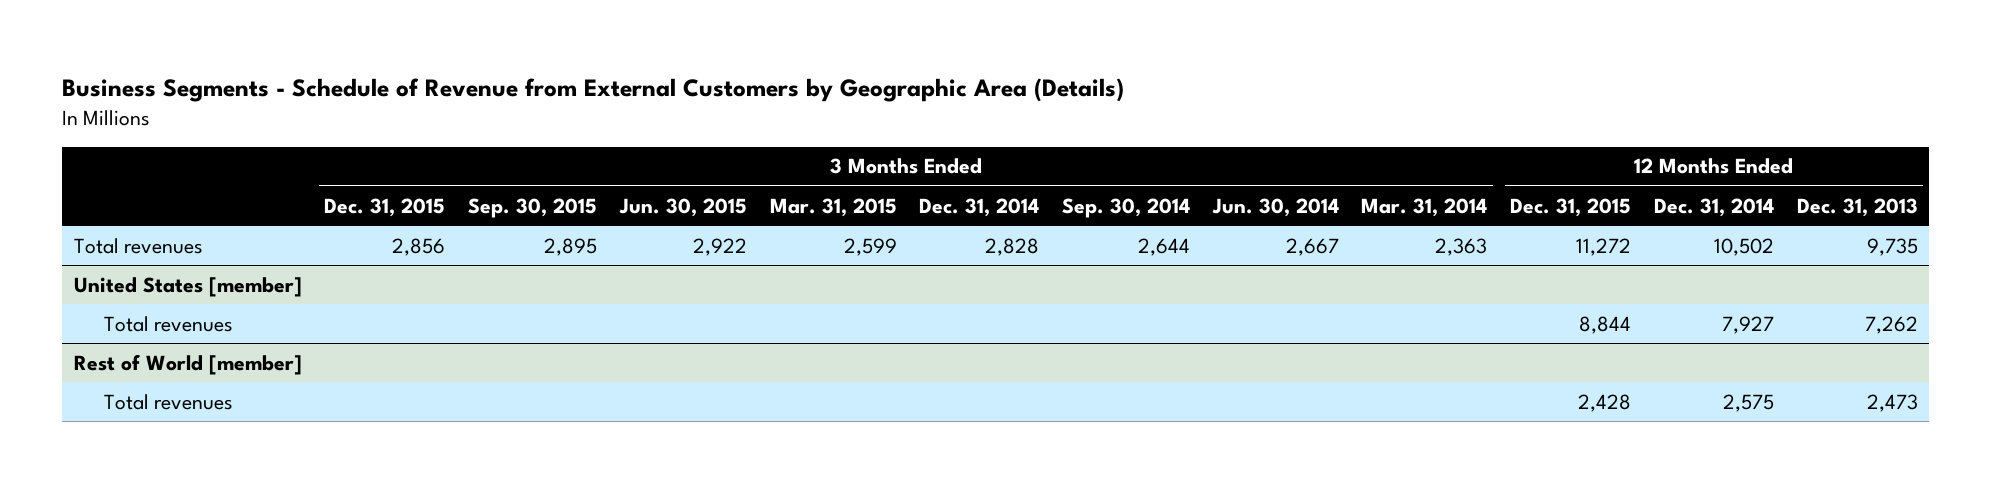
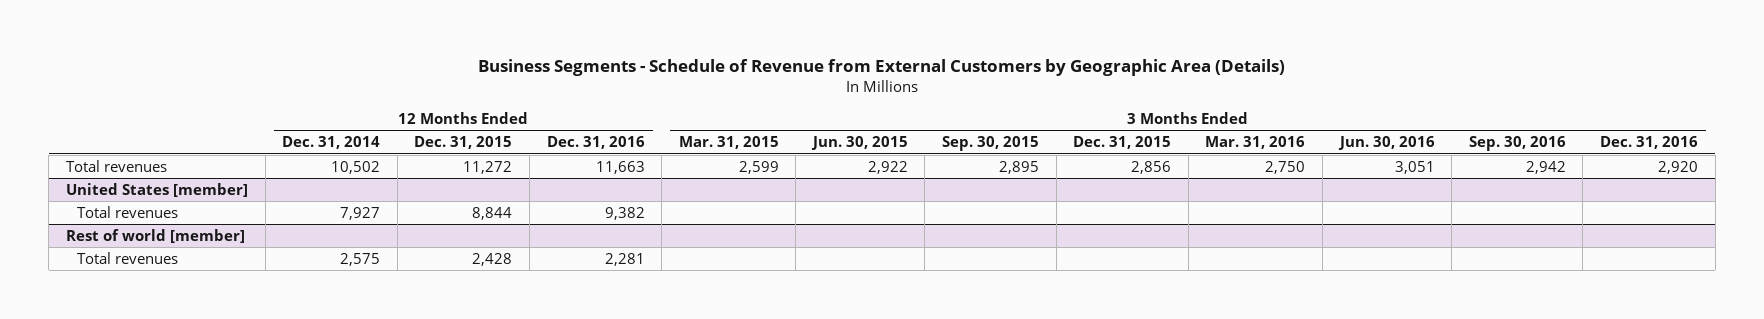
- | 3 Months Ended Dec. 31, 2015 | 3 Months Ended Sep. 30, 2015 | 3 Months Ended Jun. 30, 2015 | 3 Months Ended Mar. 31, 2015 | 3 Months Ended Dec. 31, 2014 | 3 Months Ended Sep. 30, 2014 | 3 Months Ended Jun. 30, 2014 | 3 Months Ended Mar. 31, 2014 | 12 Months Ended Dec. 31, 2015 | 12 Months Ended Dec. 31, 2014 | 12 Months Ended Dec. 31, 2013
+ | 12 Months Ended Dec. 31, 2014 | 12 Months Ended Dec. 31, 2015 | 12 Months Ended Dec. 31, 2016 | 3 Months Ended Mar. 31, 2015 | 3 Months Ended Jun. 30, 2015 | 3 Months Ended Sep. 30, 2015 | 3 Months Ended Dec. 31, 2015 | 3 Months Ended Mar. 31, 2016 | 3 Months Ended Jun. 30, 2016 | 3 Months Ended Sep. 30, 2016 | 3 Months Ended Dec. 31, 2016
- Rest of World [member]
+ Rest of world [member]

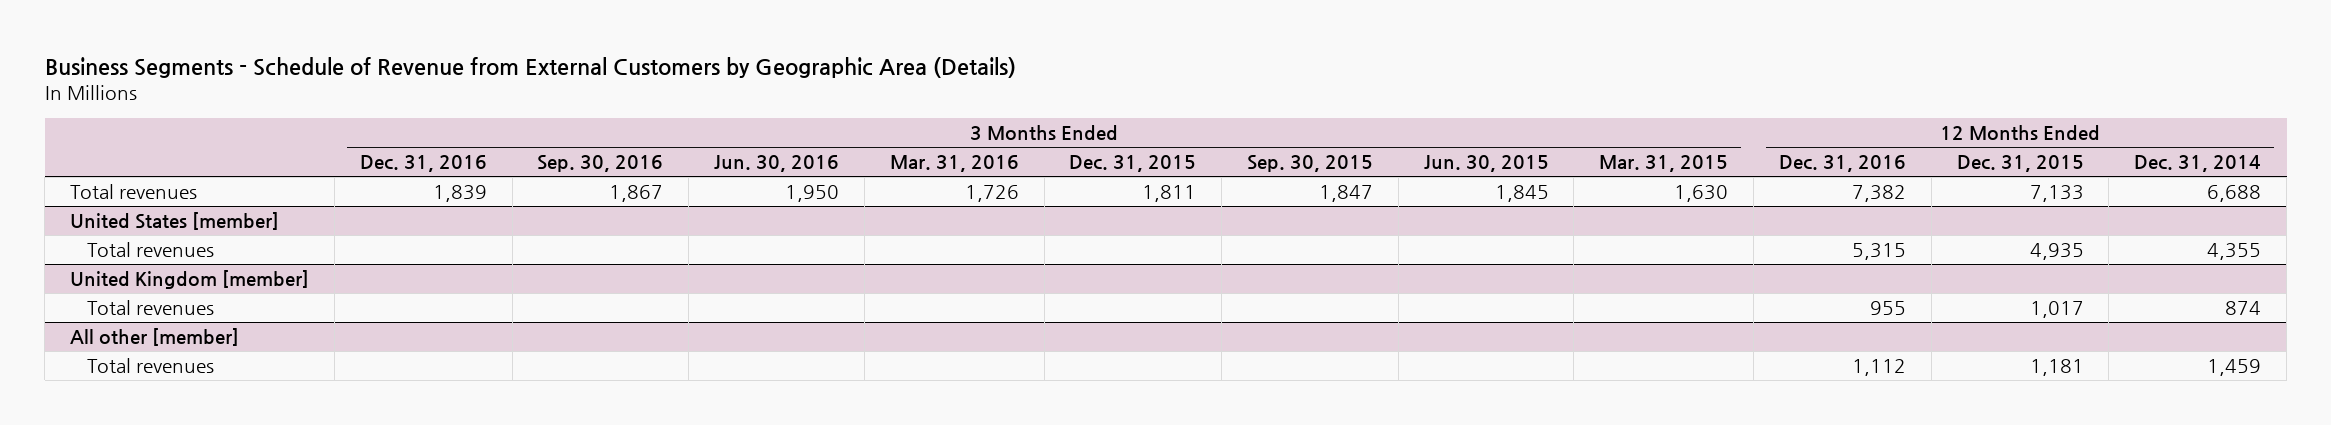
- | 12 Months Ended Dec. 31, 2014 | 12 Months Ended Dec. 31, 2015 | 12 Months Ended Dec. 31, 2016 | 3 Months Ended Mar. 31, 2015 | 3 Months Ended Jun. 30, 2015 | 3 Months Ended Sep. 30, 2015 | 3 Months Ended Dec. 31, 2015 | 3 Months Ended Mar. 31, 2016 | 3 Months Ended Jun. 30, 2016 | 3 Months Ended Sep. 30, 2016 | 3 Months Ended Dec. 31, 2016
+ | 3 Months Ended Dec. 31, 2016 | 3 Months Ended Sep. 30, 2016 | 3 Months Ended Jun. 30, 2016 | 3 Months Ended Mar. 31, 2016 | 3 Months Ended Dec. 31, 2015 | 3 Months Ended Sep. 30, 2015 | 3 Months Ended Jun. 30, 2015 | 3 Months Ended Mar. 31, 2015 | 12 Months Ended Dec. 31, 2016 | 12 Months Ended Dec. 31, 2015 | 12 Months Ended Dec. 31, 2014
- Total revenues | 10,502 | 11,272 | 11,663 | 2,599 | 2,922 | 2,895 | 2,856 | 2,750 | 3,051 | 2,942 | 2,920
+ Total revenues | 1,839 | 1,867 | 1,950 | 1,726 | 1,811 | 1,847 | 1,845 | 1,630 | 7,382 | 7,133 | 6,688
@ United States [member]
- Total revenues | 7,927 | 8,844 | 9,382 | | | | | | | |
- Rest of world [member]
- Total revenues | 2,575 | 2,428 | 2,281 | | | | | | | |
@ United States [member]
+ Total revenues | | | | | | | | | 5,315 | 4,935 | 4,355
+ United Kingdom [member]
+ Total revenues | | | | | | | | | 955 | 1,017 | 874
+ All other [member]
+ Total revenues | | | | | | | | | 1,112 | 1,181 | 1,459

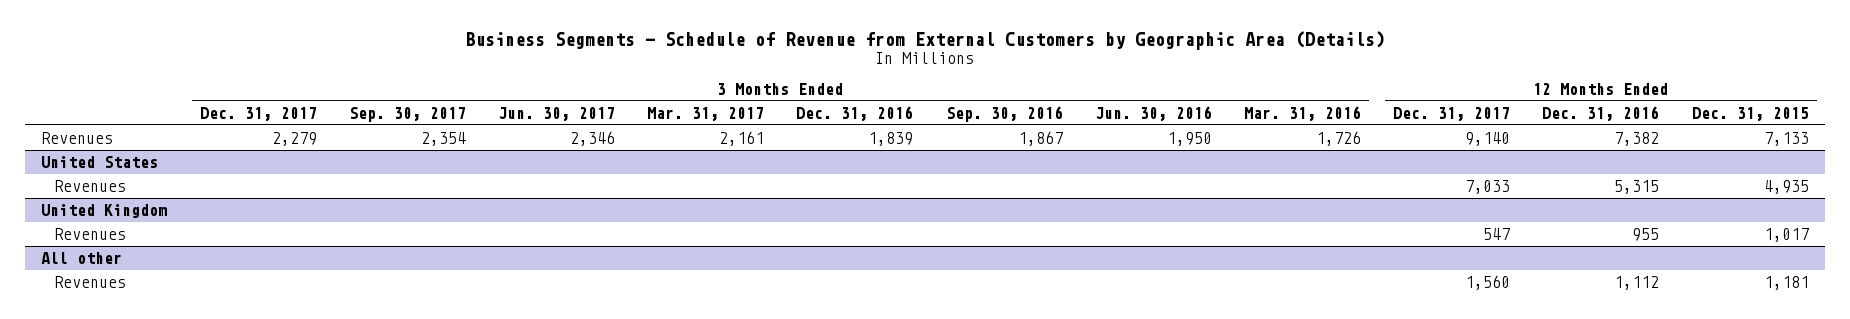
- | 3 Months Ended Dec. 31, 2016 | 3 Months Ended Sep. 30, 2016 | 3 Months Ended Jun. 30, 2016 | 3 Months Ended Mar. 31, 2016 | 3 Months Ended Dec. 31, 2015 | 3 Months Ended Sep. 30, 2015 | 3 Months Ended Jun. 30, 2015 | 3 Months Ended Mar. 31, 2015 | 12 Months Ended Dec. 31, 2016 | 12 Months Ended Dec. 31, 2015 | 12 Months Ended Dec. 31, 2014
+ | 3 Months Ended Dec. 31, 2017 | 3 Months Ended Sep. 30, 2017 | 3 Months Ended Jun. 30, 2017 | 3 Months Ended Mar. 31, 2017 | 3 Months Ended Dec. 31, 2016 | 3 Months Ended Sep. 30, 2016 | 3 Months Ended Jun. 30, 2016 | 3 Months Ended Mar. 31, 2016 | 12 Months Ended Dec. 31, 2017 | 12 Months Ended Dec. 31, 2016 | 12 Months Ended Dec. 31, 2015
- Total revenues | 1,839 | 1,867 | 1,950 | 1,726 | 1,811 | 1,847 | 1,845 | 1,630 | 7,382 | 7,133 | 6,688
- United States [member]
- Total revenues | | | | | | | | | 5,315 | 4,935 | 4,355
- United Kingdom [member]
- Total revenues | | | | | | | | | 955 | 1,017 | 874
- All other [member]
- Total revenues | | | | | | | | | 1,112 | 1,181 | 1,459
+ Revenues | 2,279 | 2,354 | 2,346 | 2,161 | 1,839 | 1,867 | 1,950 | 1,726 | 9,140 | 7,382 | 7,133
+ United States
+ Revenues | | | | | | | | | 7,033 | 5,315 | 4,935
+ United Kingdom
+ Revenues | | | | | | | | | 547 | 955 | 1,017
+ All other
+ Revenues | | | | | | | | | 1,560 | 1,112 | 1,181

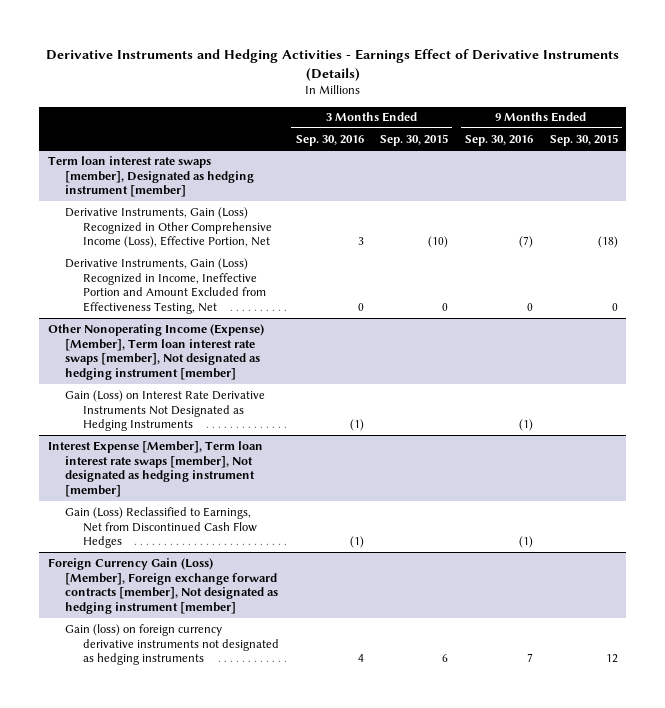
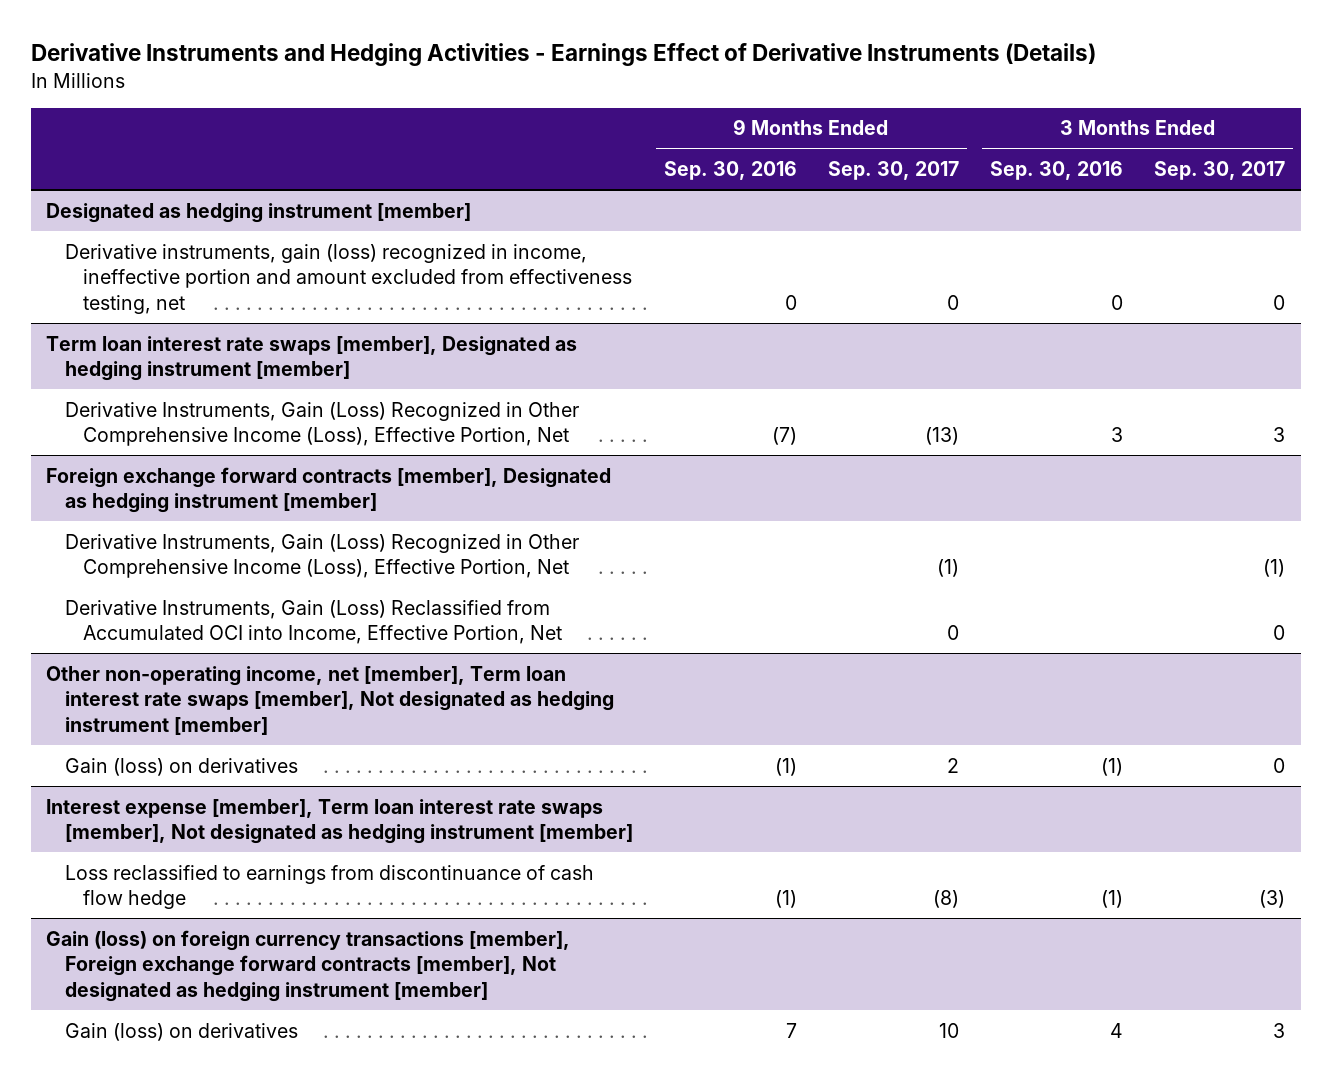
- | 3 Months Ended Sep. 30, 2016 | 3 Months Ended Sep. 30, 2015 | 9 Months Ended Sep. 30, 2016 | 9 Months Ended Sep. 30, 2015
+ | 9 Months Ended Sep. 30, 2016 | 9 Months Ended Sep. 30, 2017 | 3 Months Ended Sep. 30, 2016 | 3 Months Ended Sep. 30, 2017
+ Designated as hedging instrument [member]
+ Derivative instruments, gain (loss) recognized in income, ineffective portion and amount excluded from effectiveness testing, net | 0 | 0 | 0 | 0
@ Term loan interest rate swaps [member], Designated as hedging instrument [member]
- Derivative Instruments, Gain (Loss) Recognized in Income, Ineffective Portion and Amount Excluded from Effectiveness Testing, Net | 0 | 0 | 0 | 0
- Other Nonoperating Income (Expense) [Member], Term loan interest rate swaps [member], Not designated as hedging instrument [member]
- Gain (Loss) on Interest Rate Derivative Instruments Not Designated as Hedging Instruments | (1) | | (1) |
- Interest Expense [Member], Term loan interest rate swaps [member], Not designated as hedging instrument [member]
- Gain (Loss) Reclassified to Earnings, Net from Discontinued Cash Flow Hedges | (1) | | (1) |
- Foreign Currency Gain (Loss) [Member], Foreign exchange forward contracts [member], Not designated as hedging instrument [member]
- Gain (loss) on foreign currency derivative instruments not designated as hedging instruments | 4 | 6 | 7 | 12
+ Foreign exchange forward contracts [member], Designated as hedging instrument [member]
+ Derivative Instruments, Gain (Loss) Recognized in Other Comprehensive Income (Loss), Effective Portion, Net | | (1) | | (1)
+ Derivative Instruments, Gain (Loss) Reclassified from Accumulated OCI into Income, Effective Portion, Net | | 0 | | 0
+ Other non-operating income, net [member], Term loan interest rate swaps [member], Not designated as hedging instrument [member]
+ Gain (loss) on derivatives | (1) | 2 | (1) | 0
+ Interest expense [member], Term loan interest rate swaps [member], Not designated as hedging instrument [member]
+ Loss reclassified to earnings from discontinuance of cash flow hedge | (1) | (8) | (1) | (3)
+ Gain (loss) on foreign currency transactions [member], Foreign exchange forward contracts [member], Not designated as hedging instrument [member]
+ Gain (loss) on derivatives | 7 | 10 | 4 | 3

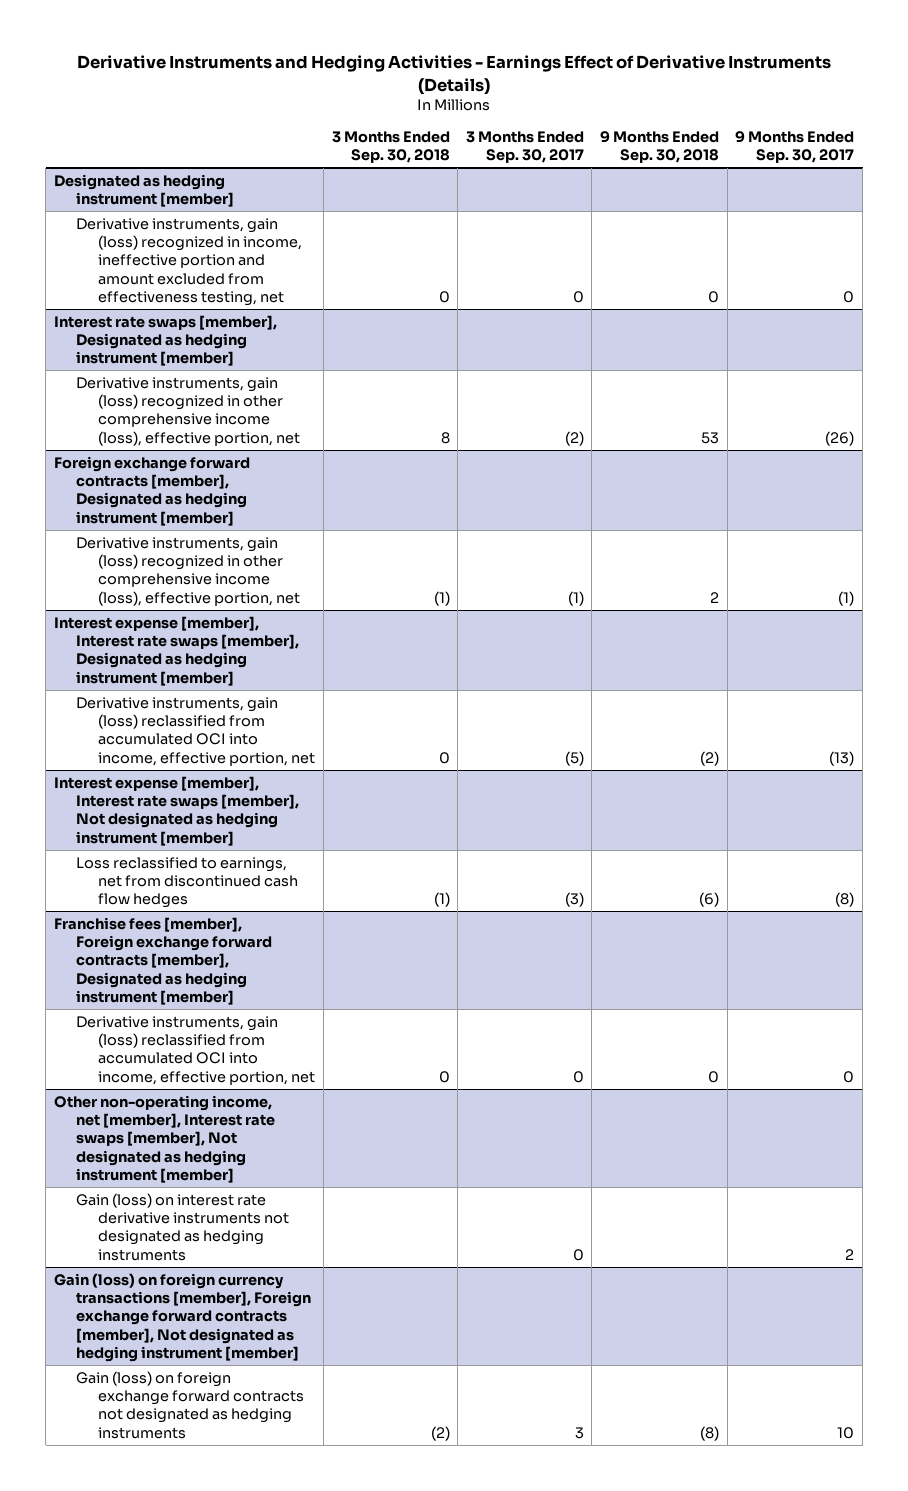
- | 9 Months Ended Sep. 30, 2016 | 9 Months Ended Sep. 30, 2017 | 3 Months Ended Sep. 30, 2016 | 3 Months Ended Sep. 30, 2017
+ | 3 Months Ended Sep. 30, 2018 | 3 Months Ended Sep. 30, 2017 | 9 Months Ended Sep. 30, 2018 | 9 Months Ended Sep. 30, 2017
- Term loan interest rate swaps [member], Designated as hedging instrument [member]
- Derivative Instruments, Gain (Loss) Recognized in Other Comprehensive Income (Loss), Effective Portion, Net | (7) | (13) | 3 | 3
+ Interest rate swaps [member], Designated as hedging instrument [member]
+ Derivative instruments, gain (loss) recognized in other comprehensive income (loss), effective portion, net | 8 | (2) | 53 | (26)
@ Foreign exchange forward contracts [member], Designated as hedging instrument [member]
- Derivative Instruments, Gain (Loss) Recognized in Other Comprehensive Income (Loss), Effective Portion, Net | | (1) | | (1)
- Derivative Instruments, Gain (Loss) Reclassified from Accumulated OCI into Income, Effective Portion, Net | | 0 | | 0
- Other non-operating income, net [member], Term loan interest rate swaps [member], Not designated as hedging instrument [member]
- Gain (loss) on derivatives | (1) | 2 | (1) | 0
- Interest expense [member], Term loan interest rate swaps [member], Not designated as hedging instrument [member]
- Loss reclassified to earnings from discontinuance of cash flow hedge | (1) | (8) | (1) | (3)
@ Foreign exchange forward contracts [member], Designated as hedging instrument [member]
+ Derivative instruments, gain (loss) recognized in other comprehensive income (loss), effective portion, net | (1) | (1) | 2 | (1)
+ Interest expense [member], Interest rate swaps [member], Designated as hedging instrument [member]
+ Derivative instruments, gain (loss) reclassified from accumulated OCI into income, effective portion, net | 0 | (5) | (2) | (13)
+ Interest expense [member], Interest rate swaps [member], Not designated as hedging instrument [member]
+ Loss reclassified to earnings, net from discontinued cash flow hedges | (1) | (3) | (6) | (8)
+ Franchise fees [member], Foreign exchange forward contracts [member], Designated as hedging instrument [member]
+ Derivative instruments, gain (loss) reclassified from accumulated OCI into income, effective portion, net | 0 | 0 | 0 | 0
+ Other non-operating income, net [member], Interest rate swaps [member], Not designated as hedging instrument [member]
+ Gain (loss) on interest rate derivative instruments not designated as hedging instruments | | 0 | | 2
@ Gain (loss) on foreign currency transactions [member], Foreign exchange forward contracts [member], Not designated as hedging instrument [member]
- Gain (loss) on derivatives | 7 | 10 | 4 | 3
+ Gain (loss) on foreign exchange forward contracts not designated as hedging instruments | (2) | 3 | (8) | 10

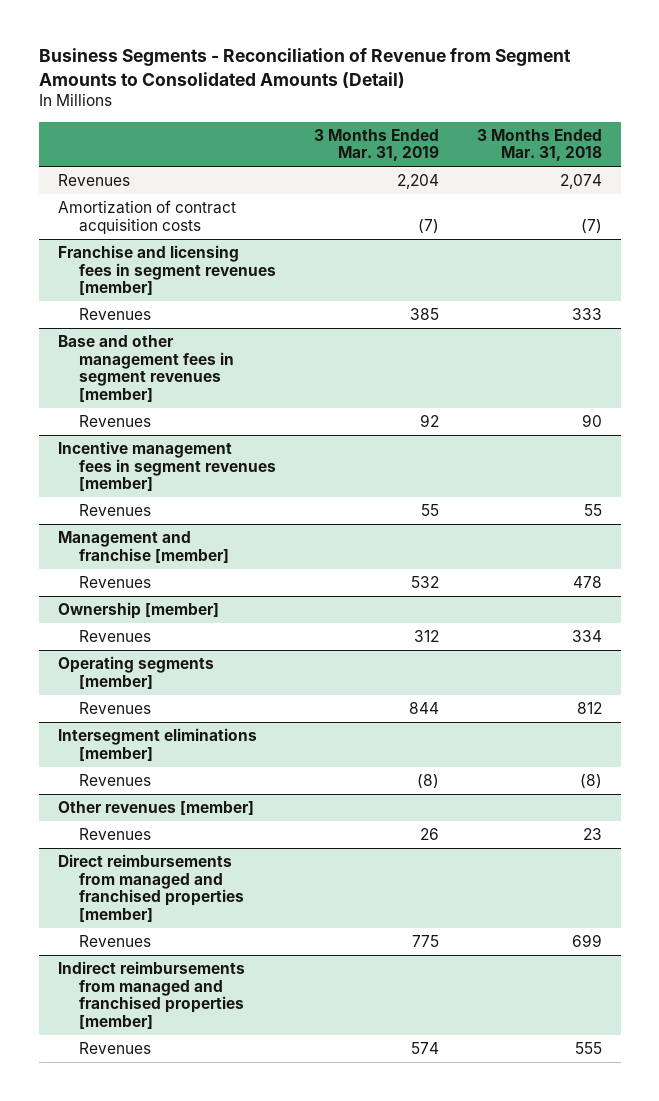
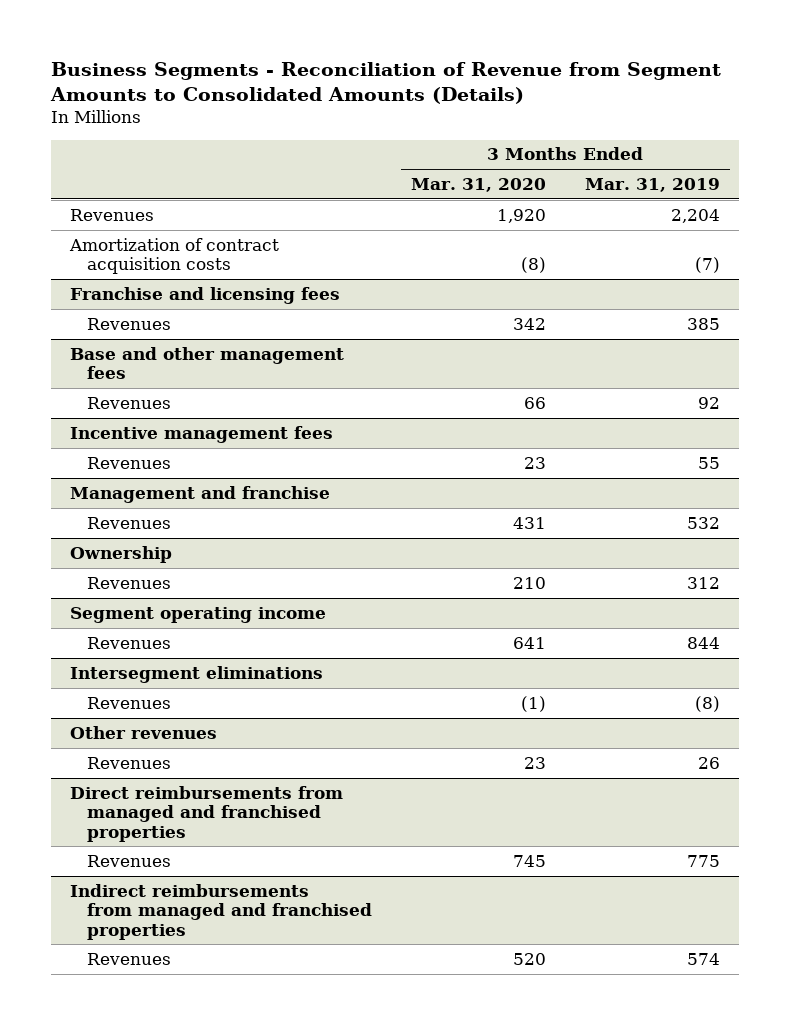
- Business Segments - Reconciliation of Revenue from Segment Amounts to Consolidated Amounts (Detail)
+ Business Segments - Reconciliation of Revenue from Segment Amounts to Consolidated Amounts (Details)
- | 3 Months Ended Mar. 31, 2019 | 3 Months Ended Mar. 31, 2018
+ | 3 Months Ended Mar. 31, 2020 | 3 Months Ended Mar. 31, 2019
- Franchise and licensing fees in segment revenues [member]
+ Franchise and licensing fees
- Base and other management fees in segment revenues [member]
+ Base and other management fees
- Incentive management fees in segment revenues [member]
+ Incentive management fees
- Management and franchise [member]
+ Management and franchise
- Ownership [member]
+ Ownership
- Operating segments [member]
+ Segment operating income
- Intersegment eliminations [member]
+ Intersegment eliminations
- Other revenues [member]
+ Other revenues
- Direct reimbursements from managed and franchised properties [member]
+ Direct reimbursements from managed and franchised properties
- Indirect reimbursements from managed and franchised properties [member]
+ Indirect reimbursements from managed and franchised properties

